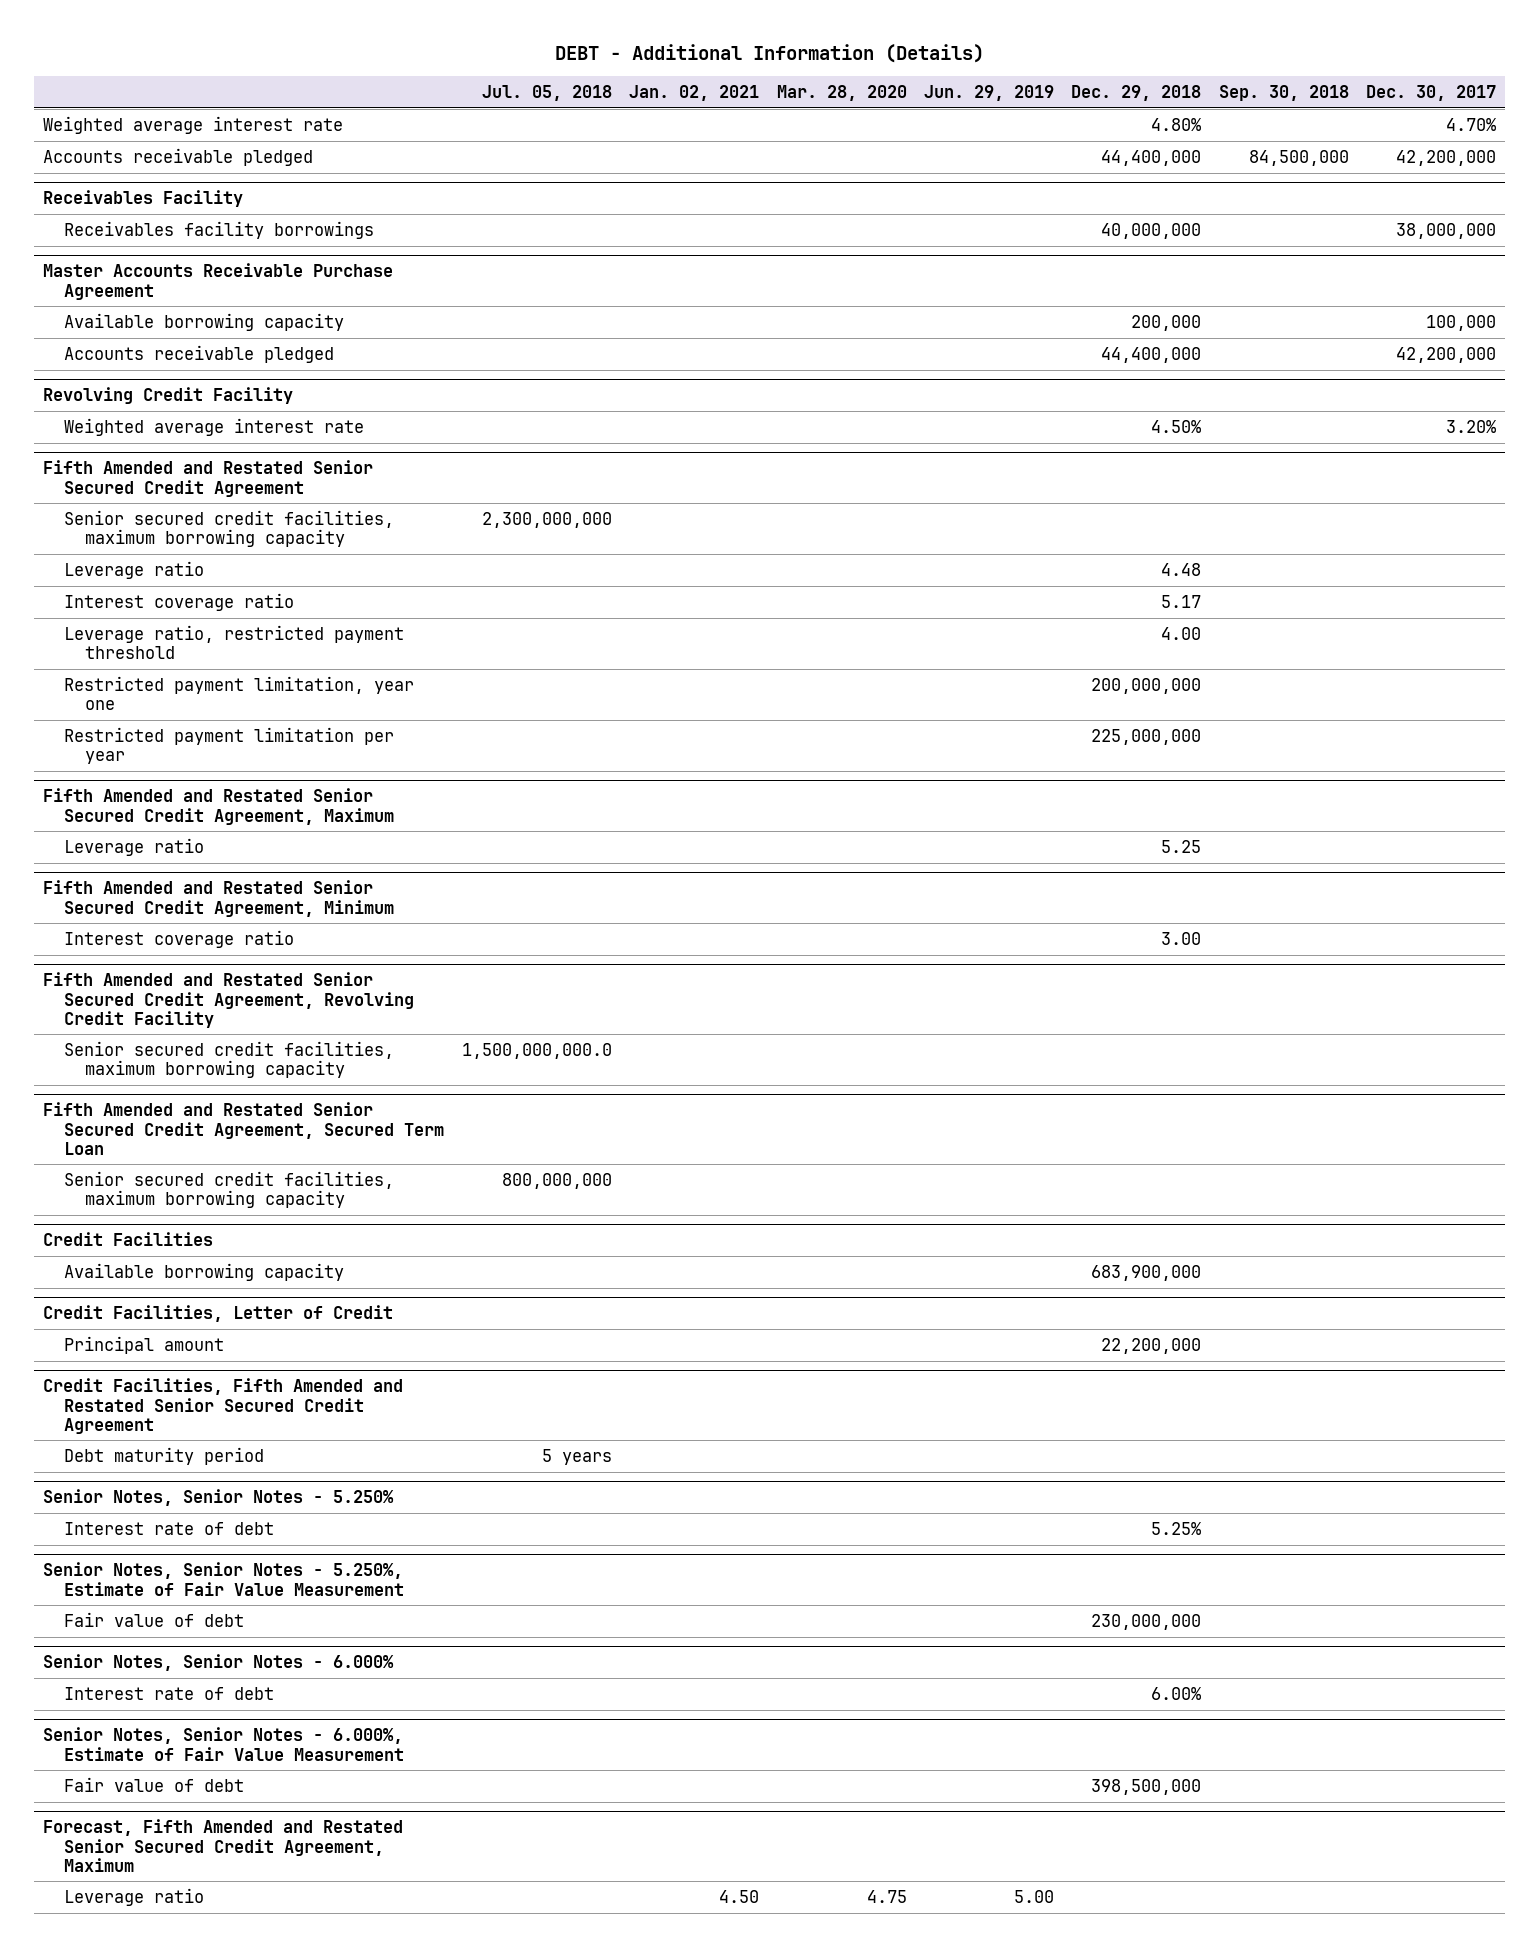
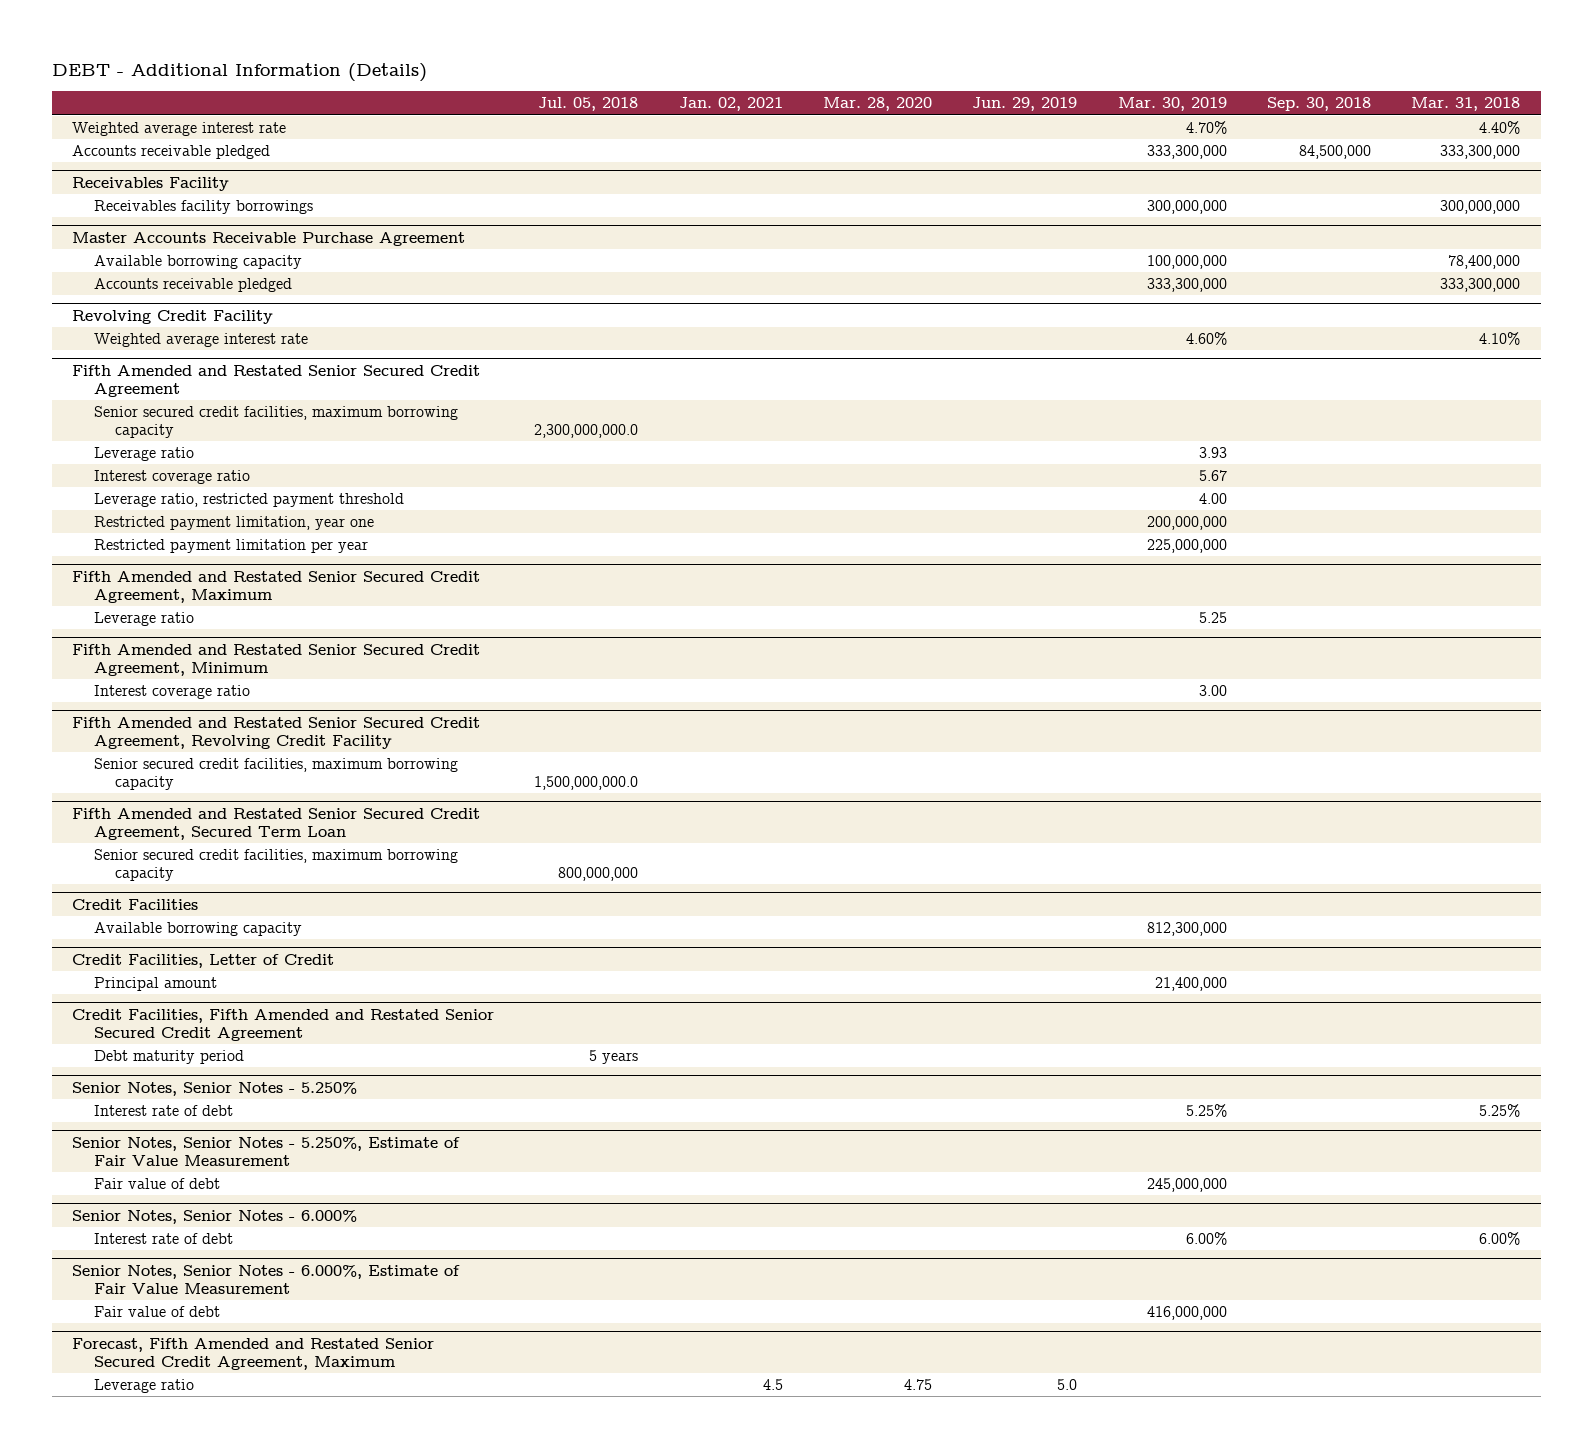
- | Jul. 05, 2018 | Jan. 02, 2021 | Mar. 28, 2020 | Jun. 29, 2019 | Dec. 29, 2018 | Sep. 30, 2018 | Dec. 30, 2017
+ | Jul. 05, 2018 | Jan. 02, 2021 | Mar. 28, 2020 | Jun. 29, 2019 | Mar. 30, 2019 | Sep. 30, 2018 | Mar. 31, 2018
@ Fifth Amended and Restated Senior Secured Credit Agreement
- Senior secured credit facilities, maximum borrowing capacity | 2,300,000,000 | | | | | |
+ Senior secured credit facilities, maximum borrowing capacity | 2,300,000,000.0 | | | | | |
@ Forecast, Fifth Amended and Restated Senior Secured Credit Agreement, Maximum
- Leverage ratio | | 4.50 | 4.75 | 5.00 | | |
+ Leverage ratio | | 4.5 | 4.75 | 5.0 | | |

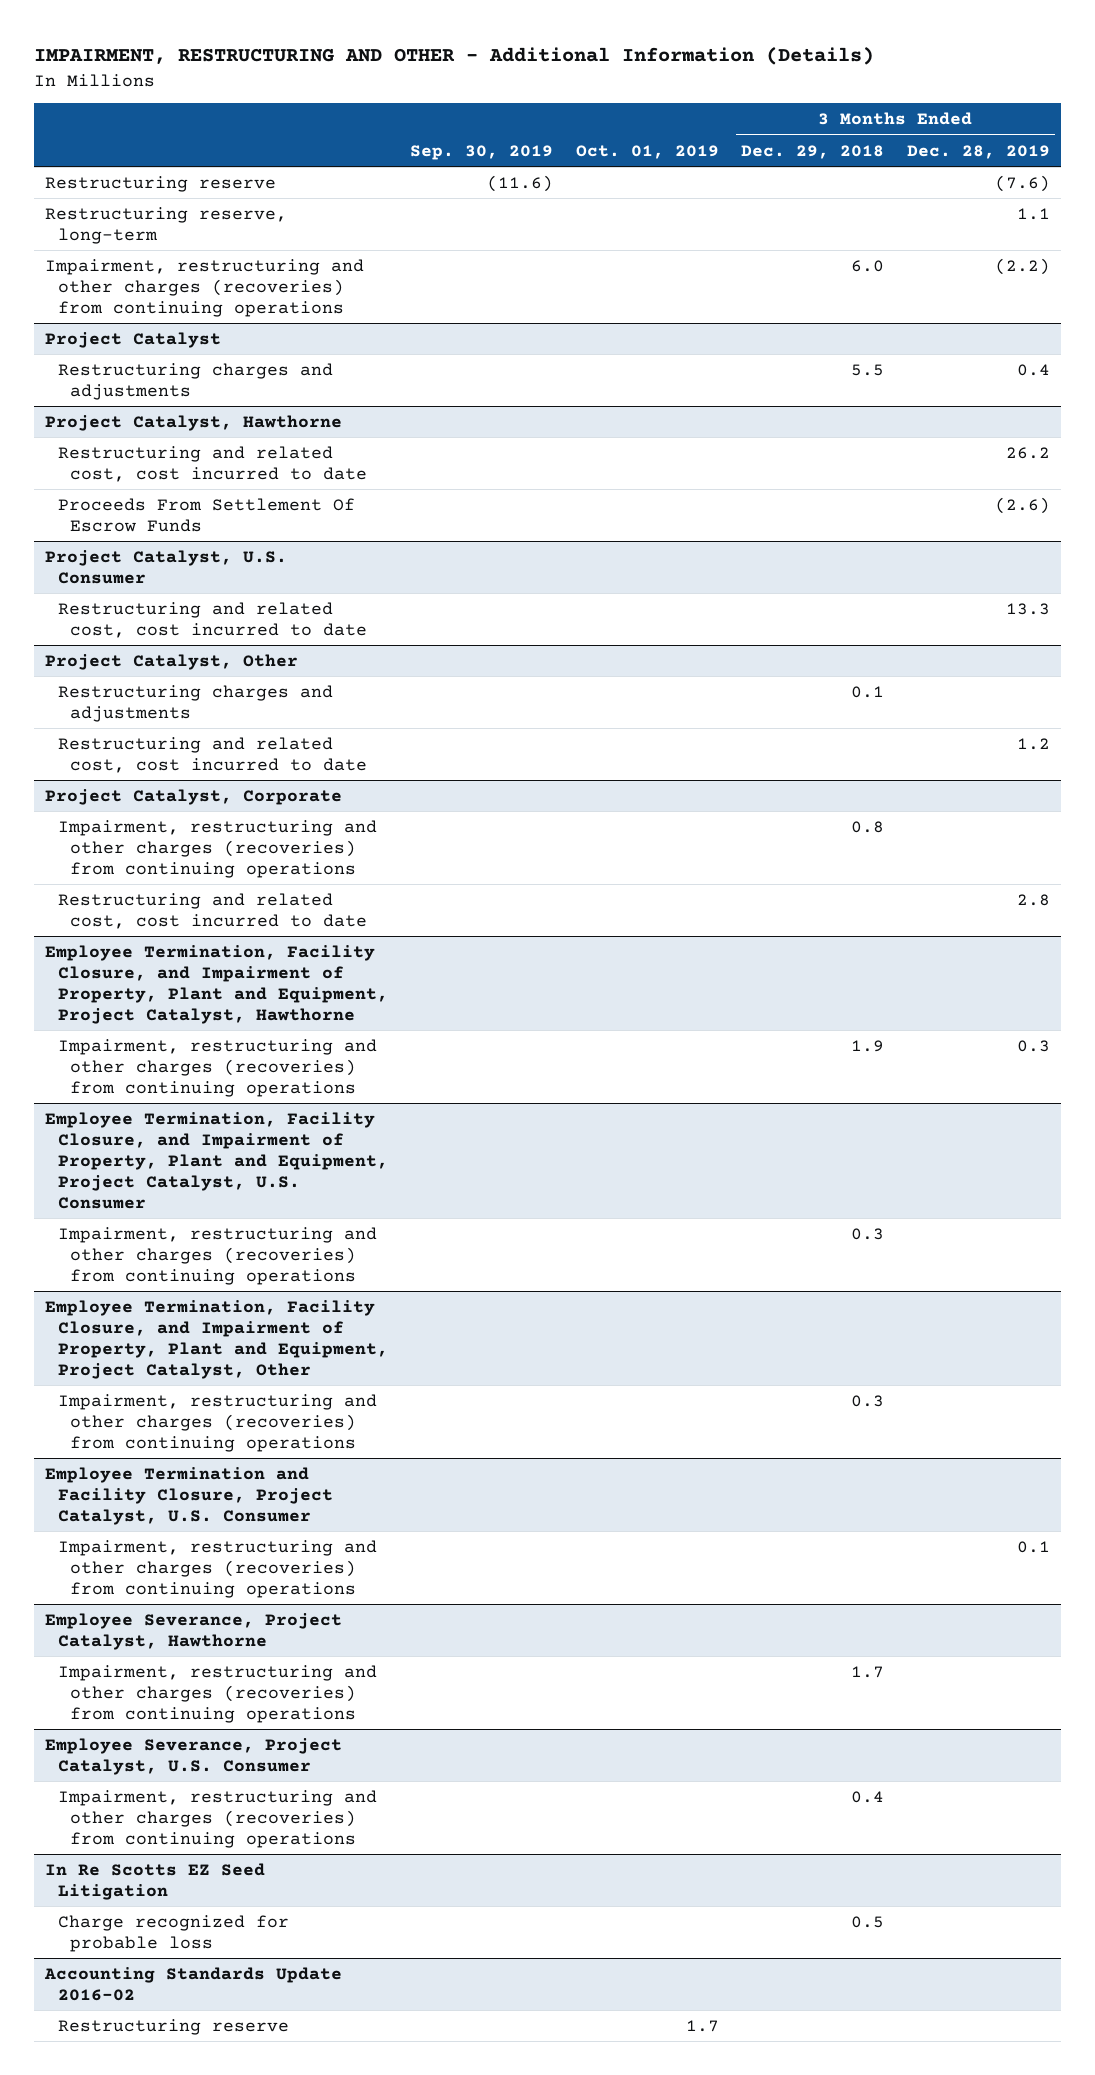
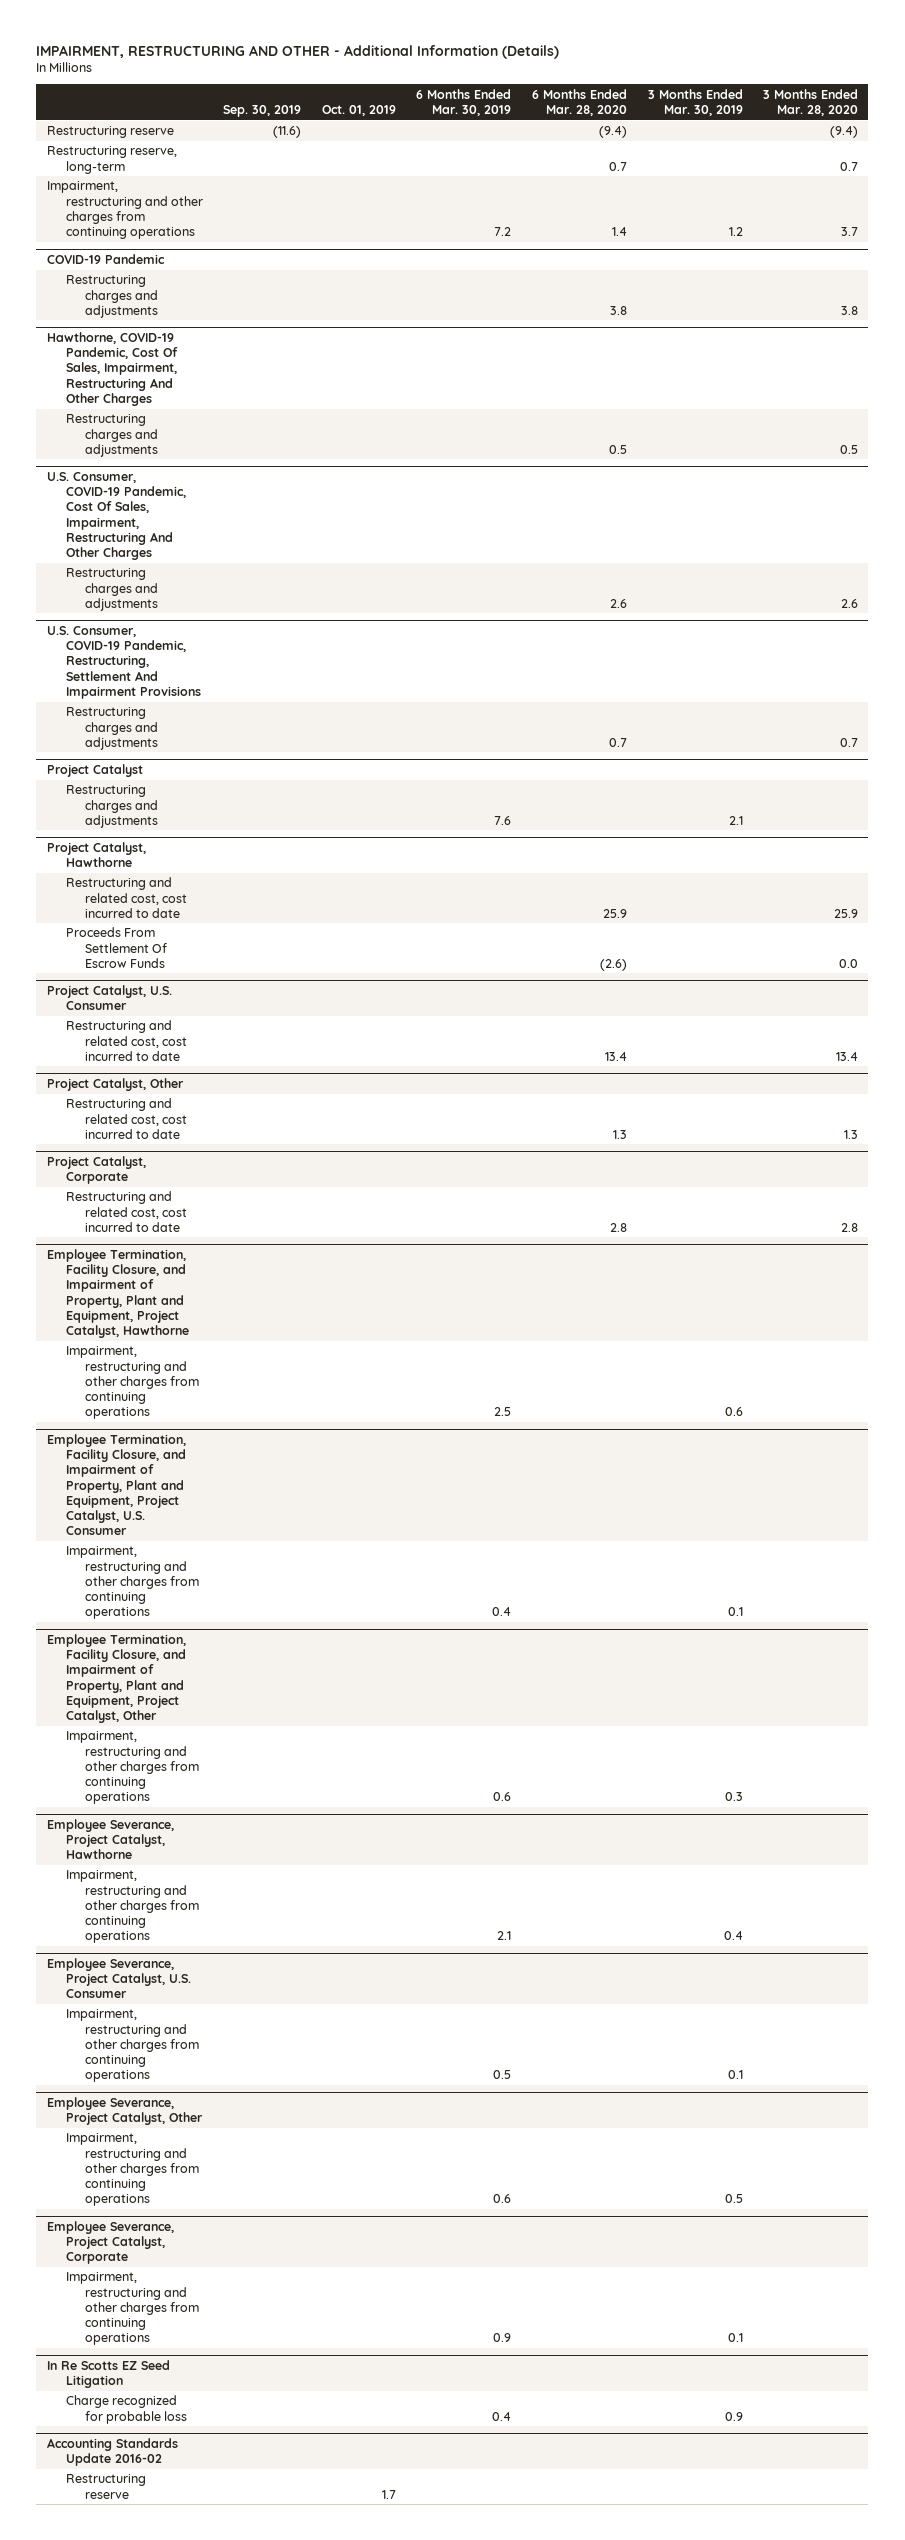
- | Sep. 30, 2019 | Oct. 01, 2019 | 3 Months Ended Dec. 29, 2018 | 3 Months Ended Dec. 28, 2019
+ | Sep. 30, 2019 | Oct. 01, 2019 | 6 Months Ended Mar. 30, 2019 | 6 Months Ended Mar. 28, 2020 | 3 Months Ended Mar. 30, 2019 | 3 Months Ended Mar. 28, 2020
- Impairment, restructuring and other charges (recoveries) from continuing operations | | | 6.0 | (2.2)
+ Impairment, restructuring and other charges from continuing operations | | | 7.2 | 1.4 | 1.2 | 3.7
+ COVID-19 Pandemic
+ Restructuring charges and adjustments | | | | 3.8 | | 3.8
+ Hawthorne, COVID-19 Pandemic, Cost Of Sales, Impairment, Restructuring And Other Charges
+ Restructuring charges and adjustments | | | | 0.5 | | 0.5
+ U.S. Consumer, COVID-19 Pandemic, Cost Of Sales, Impairment, Restructuring And Other Charges
+ Restructuring charges and adjustments | | | | 2.6 | | 2.6
+ U.S. Consumer, COVID-19 Pandemic, Restructuring, Settlement And Impairment Provisions
+ Restructuring charges and adjustments | | | | 0.7 | | 0.7
@ Project Catalyst, Other
- Restructuring charges and adjustments | | | 0.1 |
@ Project Catalyst, Corporate
- Impairment, restructuring and other charges (recoveries) from continuing operations | | | 0.8 |
@ Employee Termination, Facility Closure, and Impairment of Property, Plant and Equipment, Project Catalyst, Hawthorne
- Impairment, restructuring and other charges (recoveries) from continuing operations | | | 1.9 | 0.3
+ Impairment, restructuring and other charges from continuing operations | | | 2.5 | | 0.6 |
@ Employee Termination, Facility Closure, and Impairment of Property, Plant and Equipment, Project Catalyst, U.S. Consumer
- Impairment, restructuring and other charges (recoveries) from continuing operations | | | 0.3 |
+ Impairment, restructuring and other charges from continuing operations | | | 0.4 | | 0.1 |
@ Employee Termination, Facility Closure, and Impairment of Property, Plant and Equipment, Project Catalyst, Other
- Impairment, restructuring and other charges (recoveries) from continuing operations | | | 0.3 |
- Employee Termination and Facility Closure, Project Catalyst, U.S. Consumer
- Impairment, restructuring and other charges (recoveries) from continuing operations | | | | 0.1
@ Employee Termination, Facility Closure, and Impairment of Property, Plant and Equipment, Project Catalyst, Other
+ Impairment, restructuring and other charges from continuing operations | | | 0.6 | | 0.3 |
@ Employee Severance, Project Catalyst, Hawthorne
- Impairment, restructuring and other charges (recoveries) from continuing operations | | | 1.7 |
+ Impairment, restructuring and other charges from continuing operations | | | 2.1 | | 0.4 |
@ Employee Severance, Project Catalyst, U.S. Consumer
- Impairment, restructuring and other charges (recoveries) from continuing operations | | | 0.4 |
+ Impairment, restructuring and other charges from continuing operations | | | 0.5 | | 0.1 |
+ Employee Severance, Project Catalyst, Other
+ Impairment, restructuring and other charges from continuing operations | | | 0.6 | | 0.5 |
+ Employee Severance, Project Catalyst, Corporate
+ Impairment, restructuring and other charges from continuing operations | | | 0.9 | | 0.1 |

